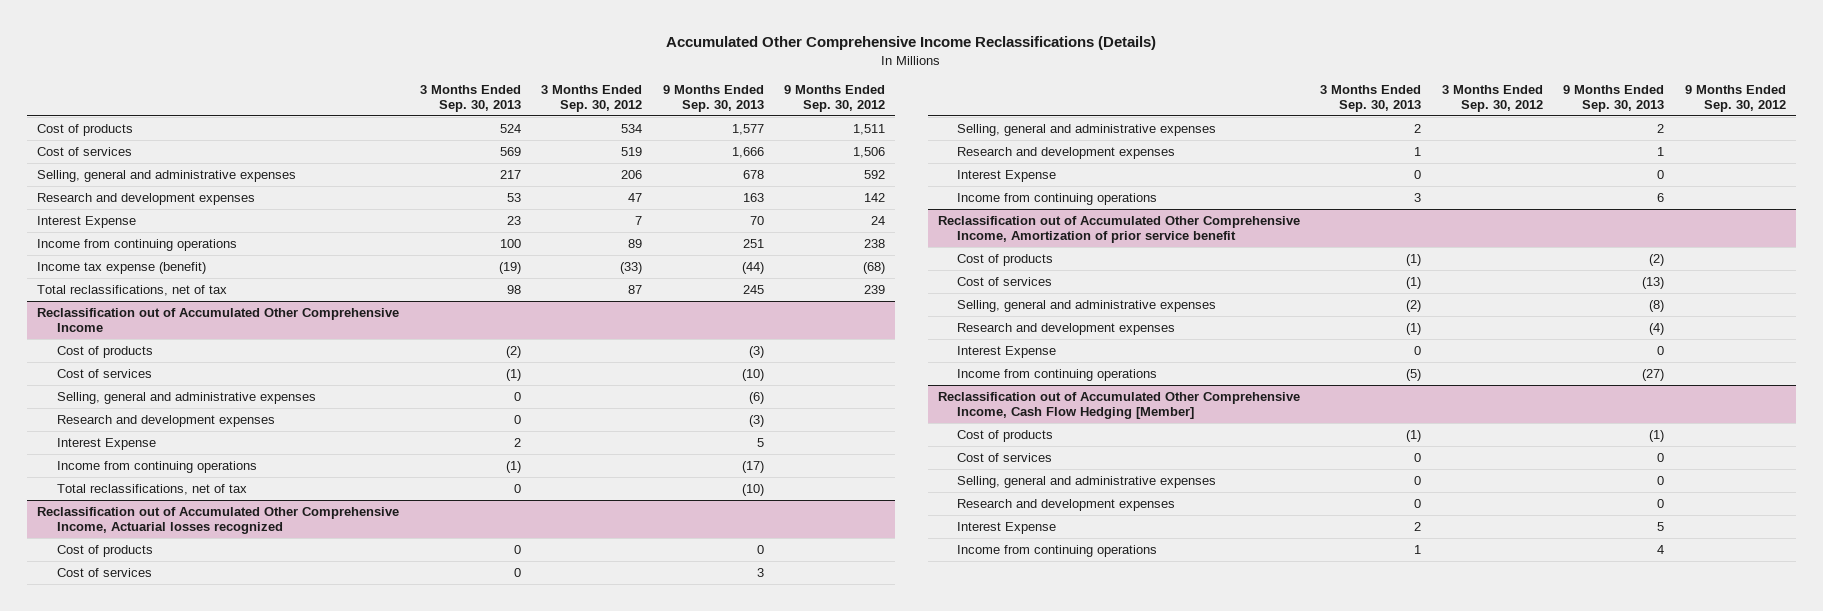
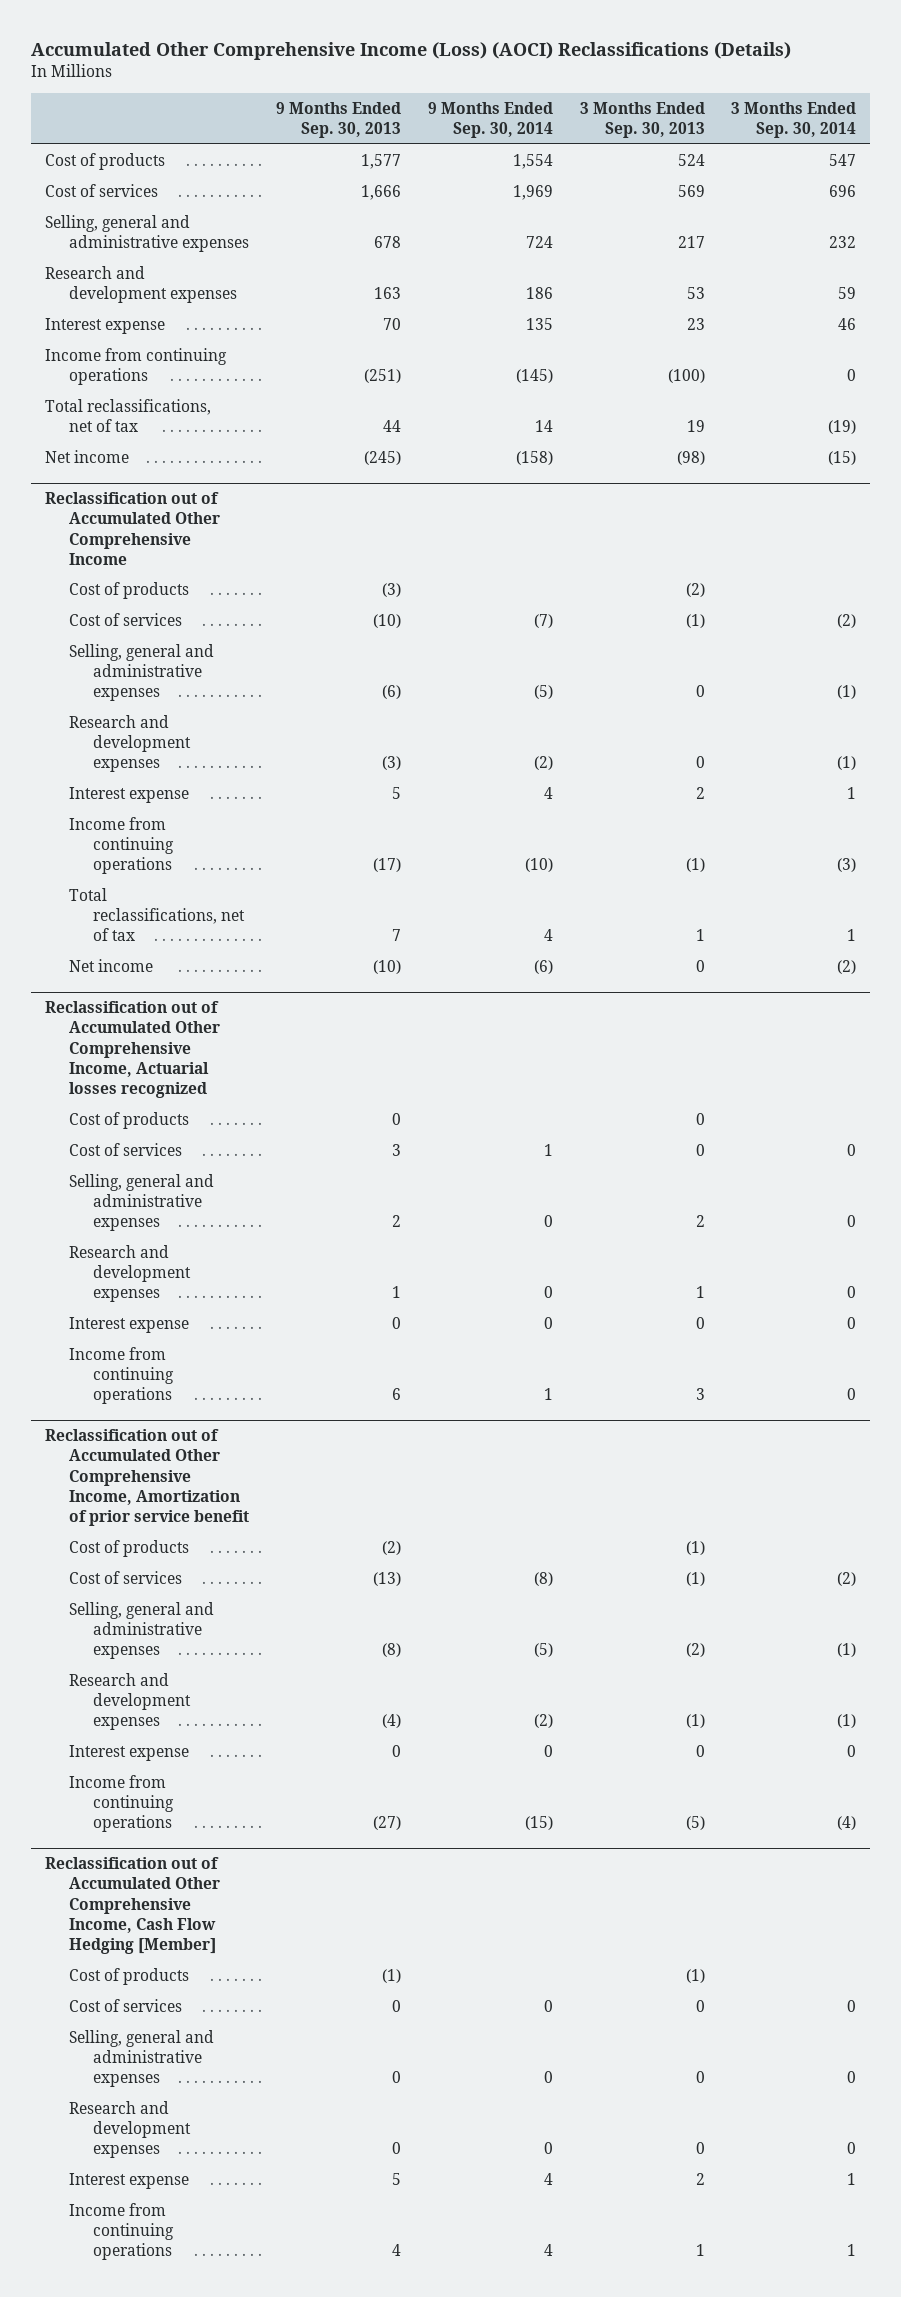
- Accumulated Other Comprehensive Income Reclassifications (Details)
+ Accumulated Other Comprehensive Income (Loss) (AOCI) Reclassifications (Details)
- | 3 Months Ended Sep. 30, 2013 | 3 Months Ended Sep. 30, 2012 | 9 Months Ended Sep. 30, 2013 | 9 Months Ended Sep. 30, 2012
+ | 9 Months Ended Sep. 30, 2013 | 9 Months Ended Sep. 30, 2014 | 3 Months Ended Sep. 30, 2013 | 3 Months Ended Sep. 30, 2014
- Interest Expense | 23 | 7 | 70 | 24
- Income from continuing operations | 100 | 89 | 251 | 238
- Income tax expense (benefit) | (19) | (33) | (44) | (68)
- Total reclassifications, net of tax | 98 | 87 | 245 | 239
+ Interest expense | 70 | 135 | 23 | 46
+ Income from continuing operations | (251) | (145) | (100) | 0
+ Total reclassifications, net of tax | 44 | 14 | 19 | (19)
+ Net income | (245) | (158) | (98) | (15)
@ Reclassification out of Accumulated Other Comprehensive Income
- Interest Expense | 2 | | 5 |
+ Interest expense | 5 | 4 | 2 | 1
- Total reclassifications, net of tax | 0 | | (10) |
+ Total reclassifications, net of tax | 7 | 4 | 1 | 1
+ Net income | (10) | (6) | 0 | (2)
@ Reclassification out of Accumulated Other Comprehensive Income, Actuarial losses recognized
- Interest Expense | 0 | | 0 |
+ Interest expense | 0 | 0 | 0 | 0
@ Reclassification out of Accumulated Other Comprehensive Income, Amortization of prior service benefit
- Interest Expense | 0 | | 0 |
+ Interest expense | 0 | 0 | 0 | 0
@ Reclassification out of Accumulated Other Comprehensive Income, Cash Flow Hedging [Member]
- Interest Expense | 2 | | 5 |
+ Interest expense | 5 | 4 | 2 | 1

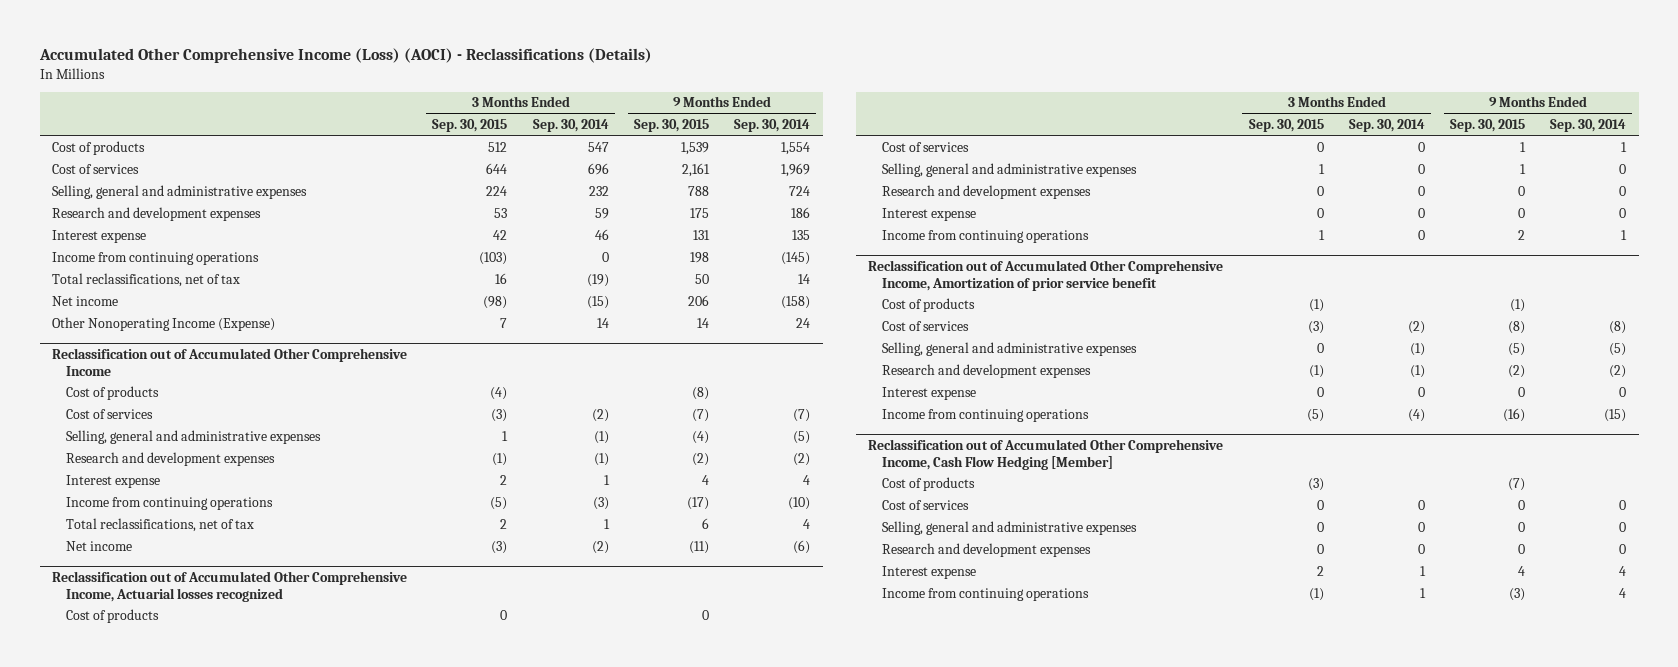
- Accumulated Other Comprehensive Income (Loss) (AOCI) Reclassifications (Details)
+ Accumulated Other Comprehensive Income (Loss) (AOCI) - Reclassifications (Details)
- | 9 Months Ended Sep. 30, 2013 | 9 Months Ended Sep. 30, 2014 | 3 Months Ended Sep. 30, 2013 | 3 Months Ended Sep. 30, 2014
+ | 3 Months Ended Sep. 30, 2015 | 3 Months Ended Sep. 30, 2014 | 9 Months Ended Sep. 30, 2015 | 9 Months Ended Sep. 30, 2014
+ Other Nonoperating Income (Expense) | 7 | 14 | 14 | 24

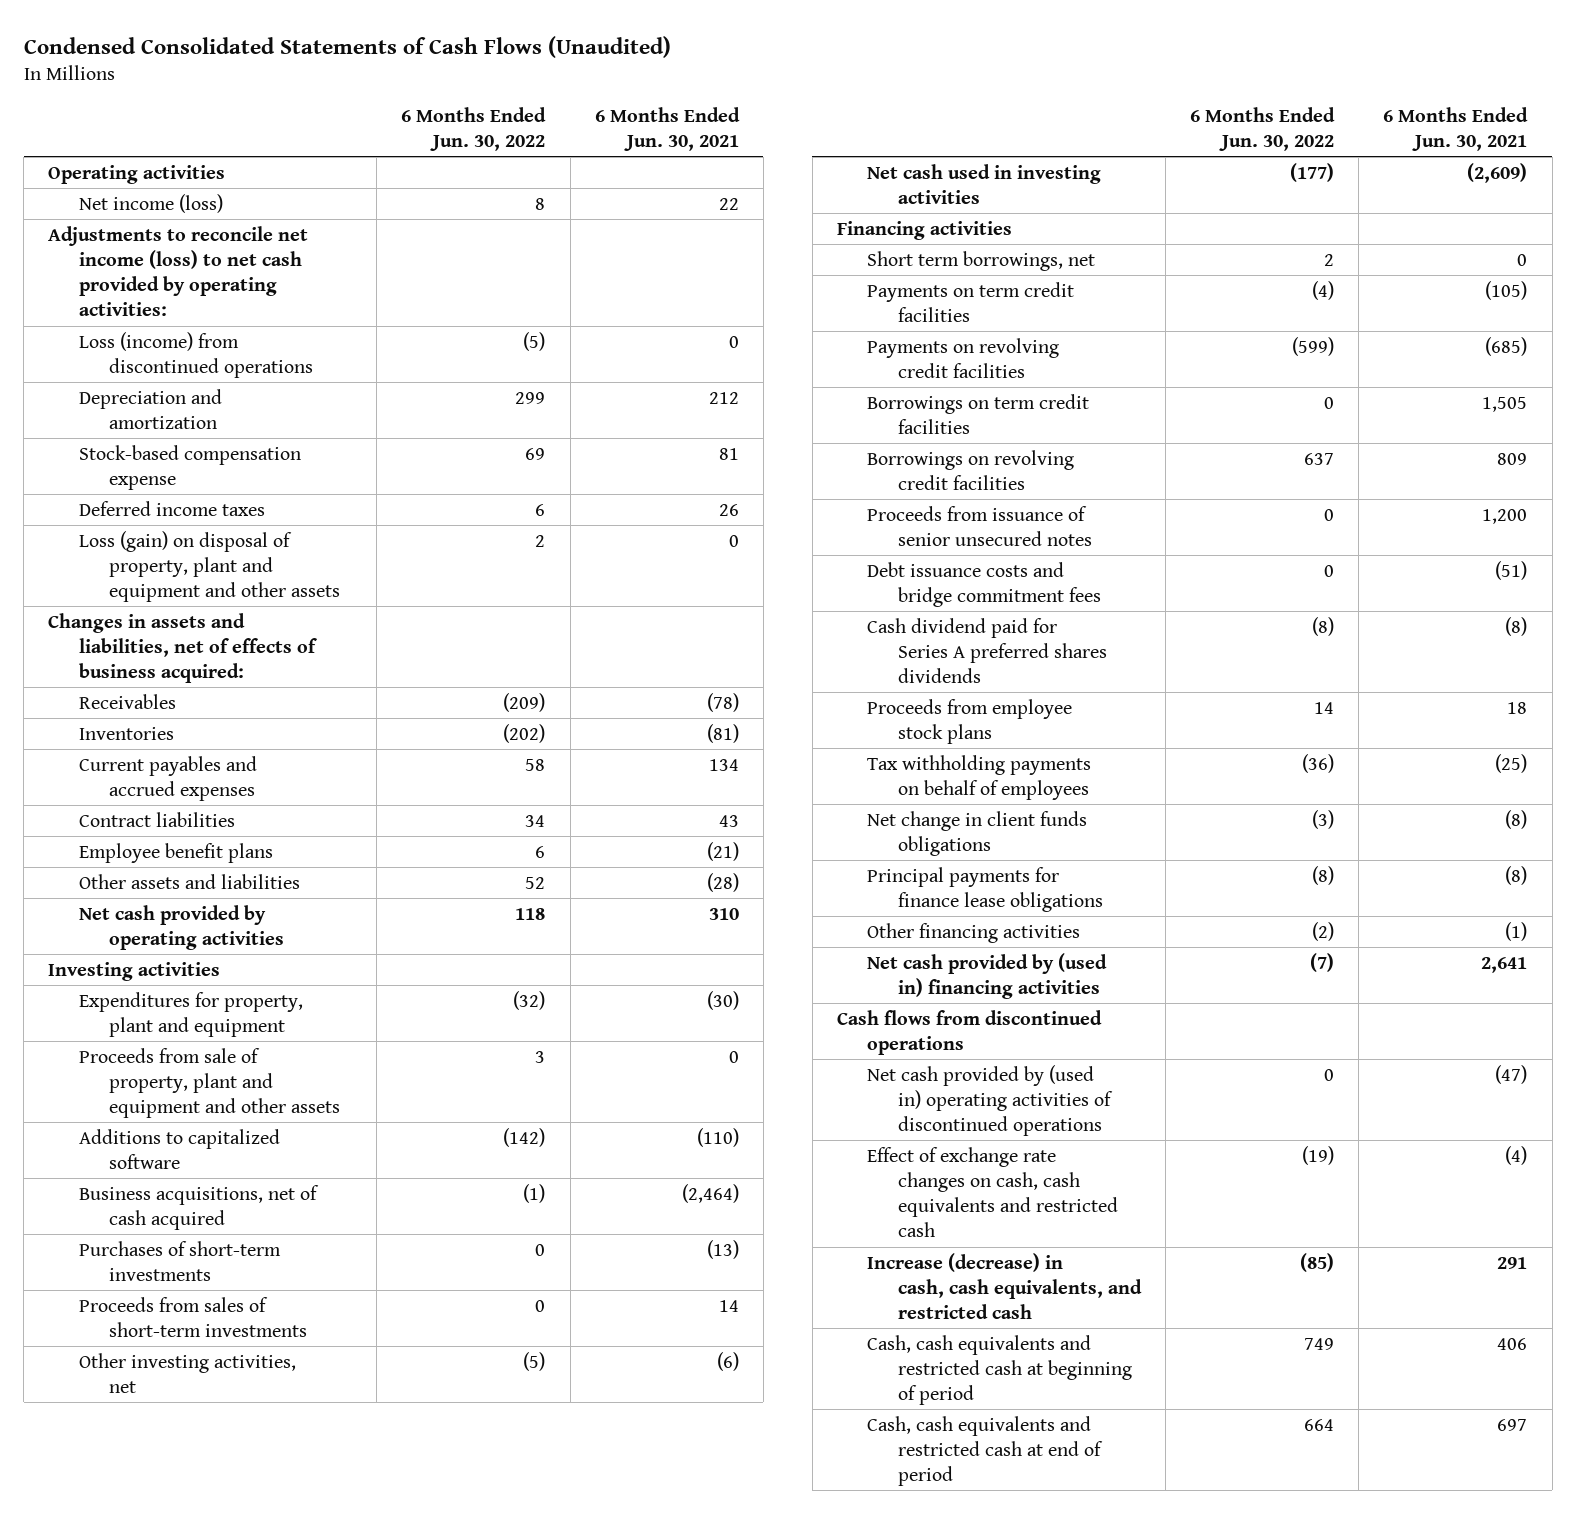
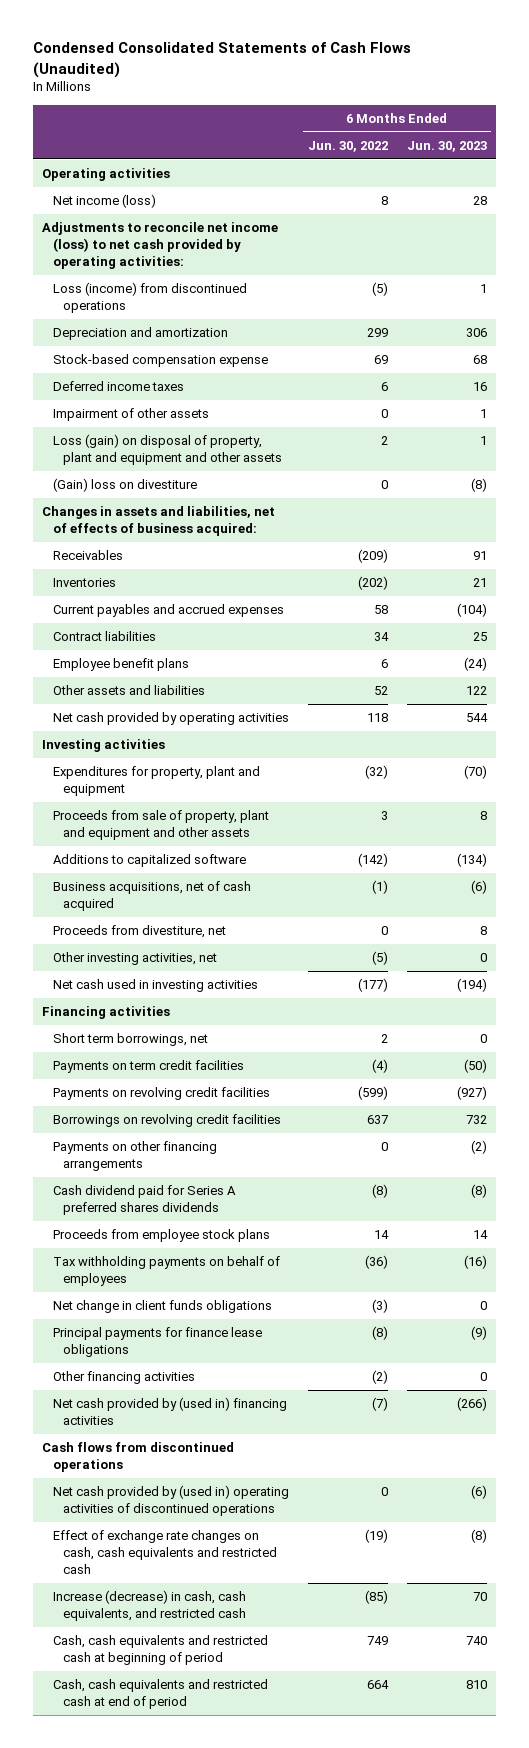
- | 6 Months Ended Jun. 30, 2022 | 6 Months Ended Jun. 30, 2021
+ | 6 Months Ended Jun. 30, 2022 | 6 Months Ended Jun. 30, 2023
+ Impairment of other assets | 0 | 1
+ (Gain) loss on divestiture | 0 | (8)
- Purchases of short-term investments | 0 | (13)
- Proceeds from sales of short-term investments | 0 | 14
+ Proceeds from divestiture, net | 0 | 8
- Borrowings on term credit facilities | 0 | 1,505
- Proceeds from issuance of senior unsecured notes | 0 | 1,200
- Debt issuance costs and bridge commitment fees | 0 | (51)
+ Payments on other financing arrangements | 0 | (2)

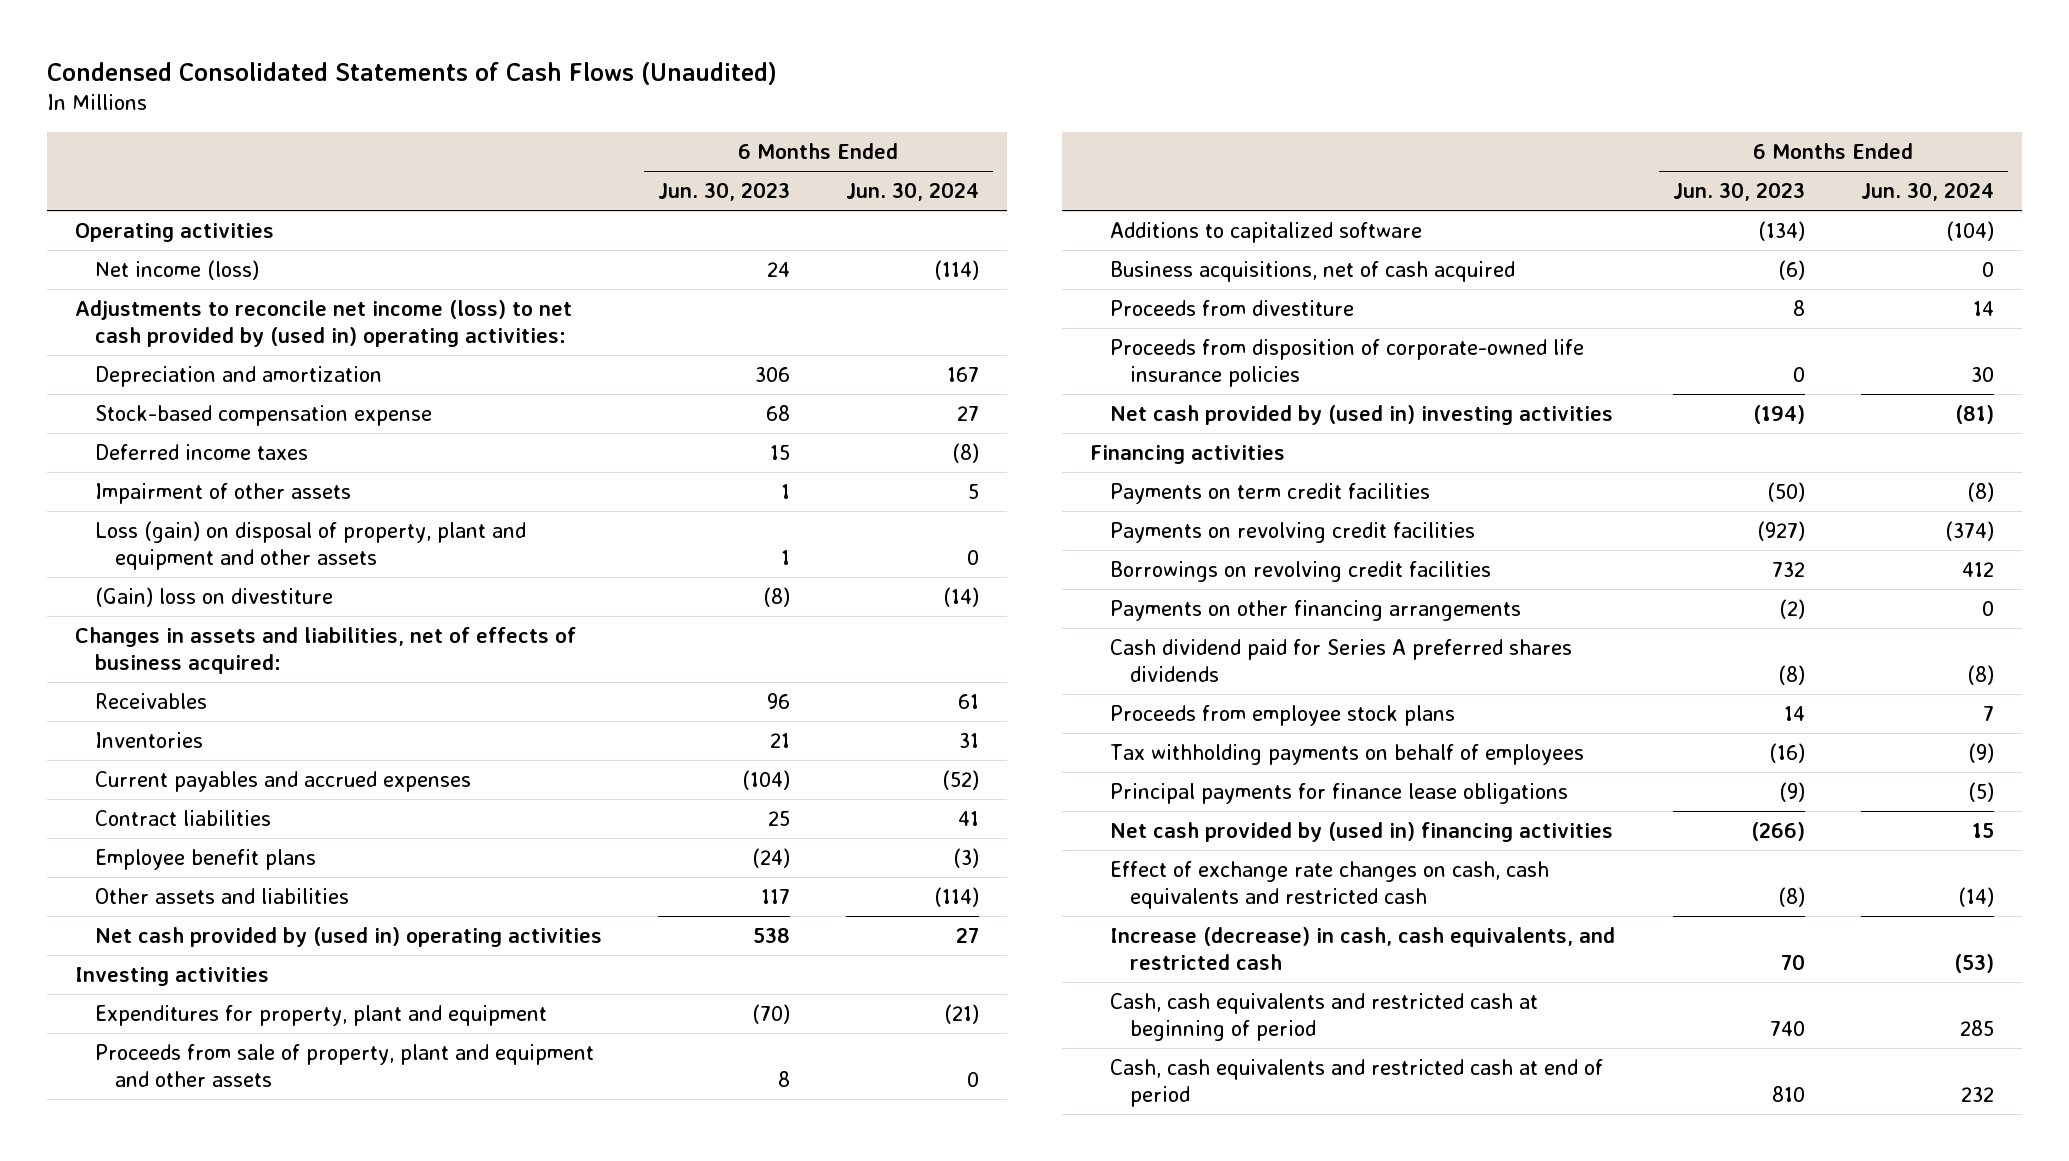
- | 6 Months Ended Jun. 30, 2022 | 6 Months Ended Jun. 30, 2023
+ | 6 Months Ended Jun. 30, 2023 | 6 Months Ended Jun. 30, 2024
- Net income (loss) | 8 | 28
- Adjustments to reconcile net income (loss) to net cash provided by operating activities:
- Loss (income) from discontinued operations | (5) | 1
+ Net income (loss) | 24 | (114)
+ Adjustments to reconcile net income (loss) to net cash provided by (used in) operating activities:
- Deferred income taxes | 6 | 16
+ Deferred income taxes | 15 | (8)
- Receivables | (209) | 91
+ Receivables | 96 | 61
- Other assets and liabilities | 52 | 122
- Net cash provided by operating activities | 118 | 544
+ Other assets and liabilities | 117 | (114)
+ Net cash provided by (used in) operating activities | 538 | 27
- Proceeds from divestiture, net | 0 | 8
- Other investing activities, net | (5) | 0
- Net cash used in investing activities | (177) | (194)
+ Proceeds from divestiture | 8 | 14
+ Proceeds from disposition of corporate-owned life insurance policies | 0 | 30
+ Net cash provided by (used in) investing activities | (194) | (81)
- Short term borrowings, net | 2 | 0
- Net change in client funds obligations | (3) | 0
- Other financing activities | (2) | 0
- Cash flows from discontinued operations
- Net cash provided by (used in) operating activities of discontinued operations | 0 | (6)

